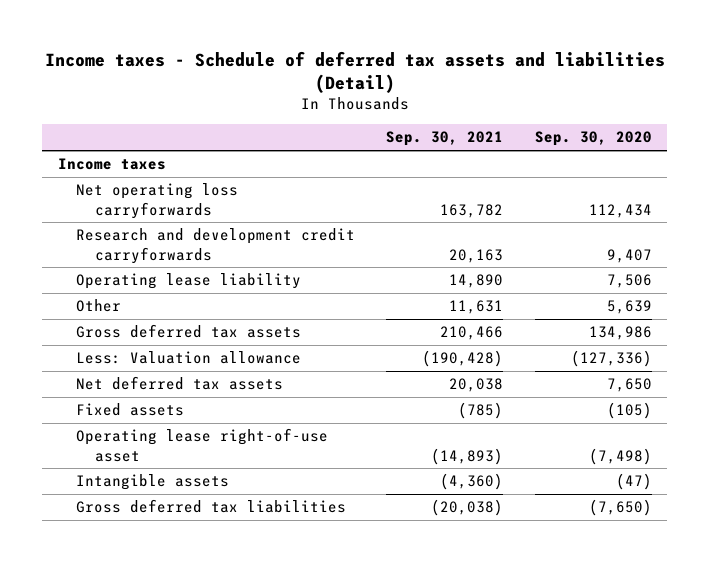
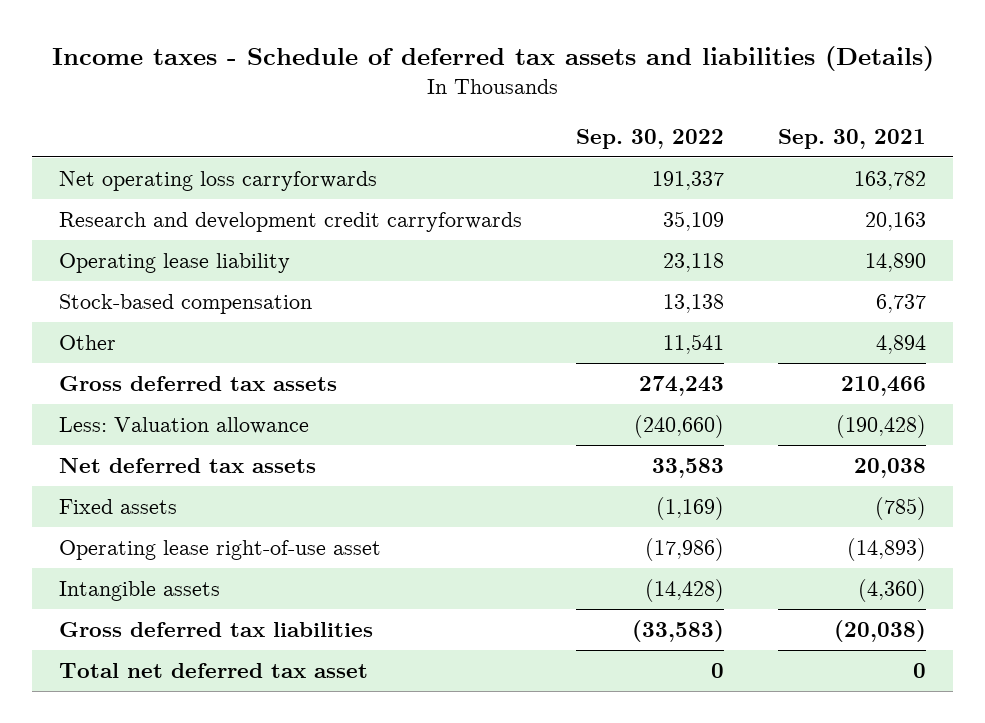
- Income taxes - Schedule of deferred tax assets and liabilities (Detail)
+ Income taxes - Schedule of deferred tax assets and liabilities (Details)
- | Sep. 30, 2021 | Sep. 30, 2020
+ | Sep. 30, 2022 | Sep. 30, 2021
- Income taxes
- Other | 11,631 | 5,639
+ Stock-based compensation | 13,138 | 6,737
+ Other | 11,541 | 4,894
+ Total net deferred tax asset | 0 | 0

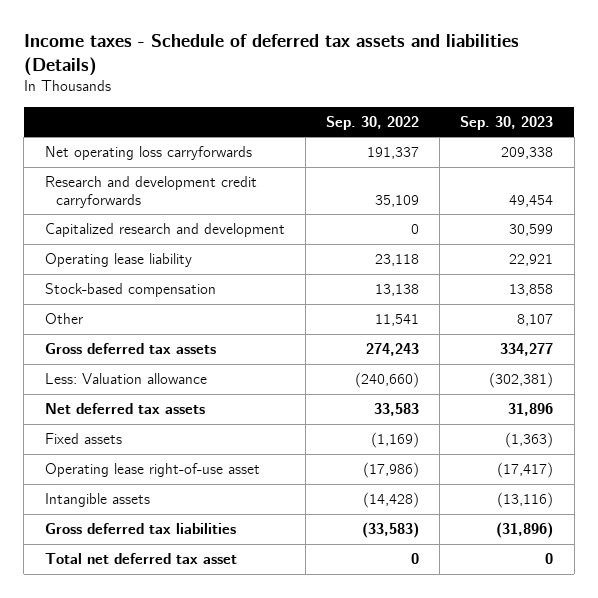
- | Sep. 30, 2022 | Sep. 30, 2021
+ | Sep. 30, 2022 | Sep. 30, 2023
+ Capitalized research and development | 0 | 30,599

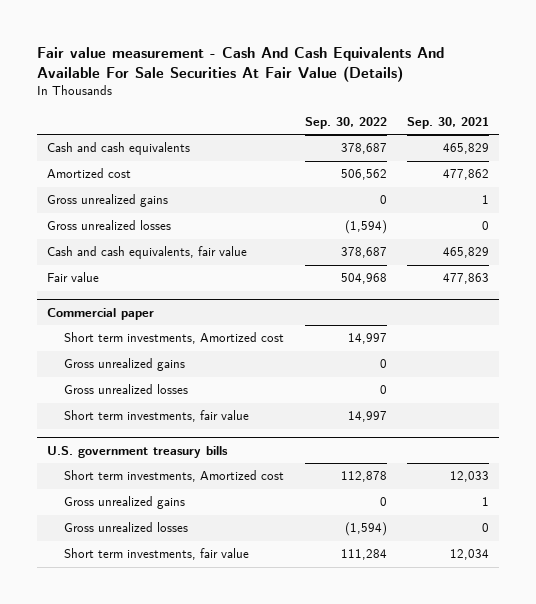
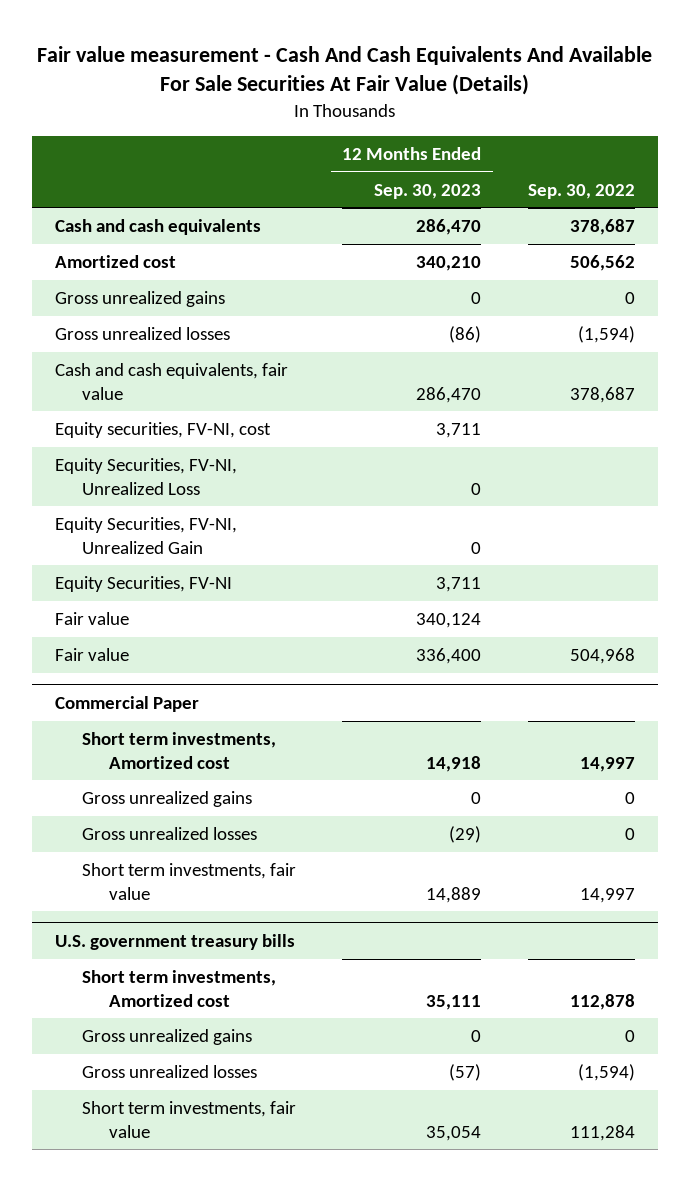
- | Sep. 30, 2022 | Sep. 30, 2021
+ | 12 Months Ended Sep. 30, 2023 | Sep. 30, 2022
+ Equity securities, FV-NI, cost | 3,711 |
+ Equity Securities, FV-NI, Unrealized Loss | 0 |
+ Equity Securities, FV-NI, Unrealized Gain | 0 |
+ Equity Securities, FV-NI | 3,711 |
+ Fair value | 340,124 |
- Commercial paper
+ Commercial Paper

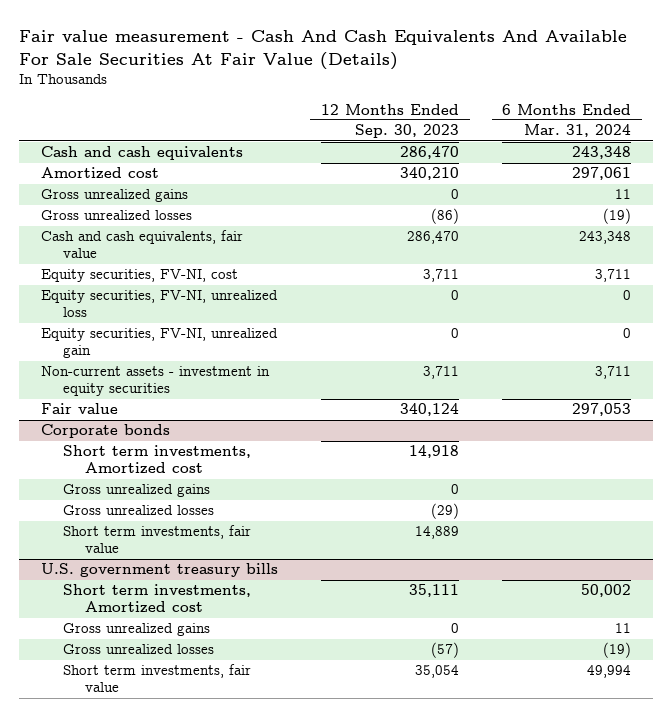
- | 12 Months Ended Sep. 30, 2023 | Sep. 30, 2022
+ | 12 Months Ended Sep. 30, 2023 | 6 Months Ended Mar. 31, 2024
- Equity Securities, FV-NI, Unrealized Loss | 0 |
- Equity Securities, FV-NI, Unrealized Gain | 0 |
- Equity Securities, FV-NI | 3,711 |
+ Equity securities, FV-NI, unrealized loss | 0 | 0
+ Equity securities, FV-NI, unrealized gain | 0 | 0
+ Non-current assets - investment in equity securities | 3,711 | 3,711
- Fair value | 336,400 | 504,968
- Commercial Paper
+ Corporate bonds

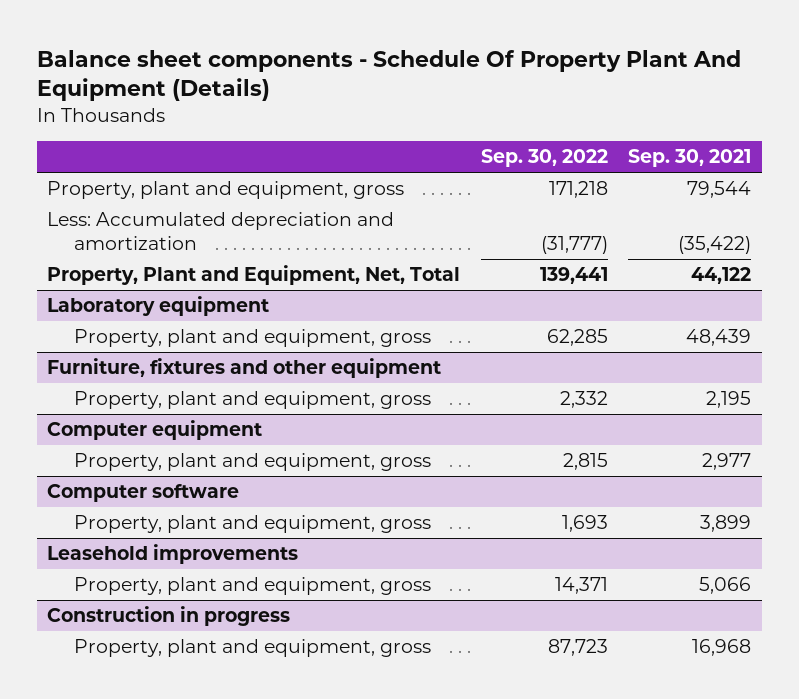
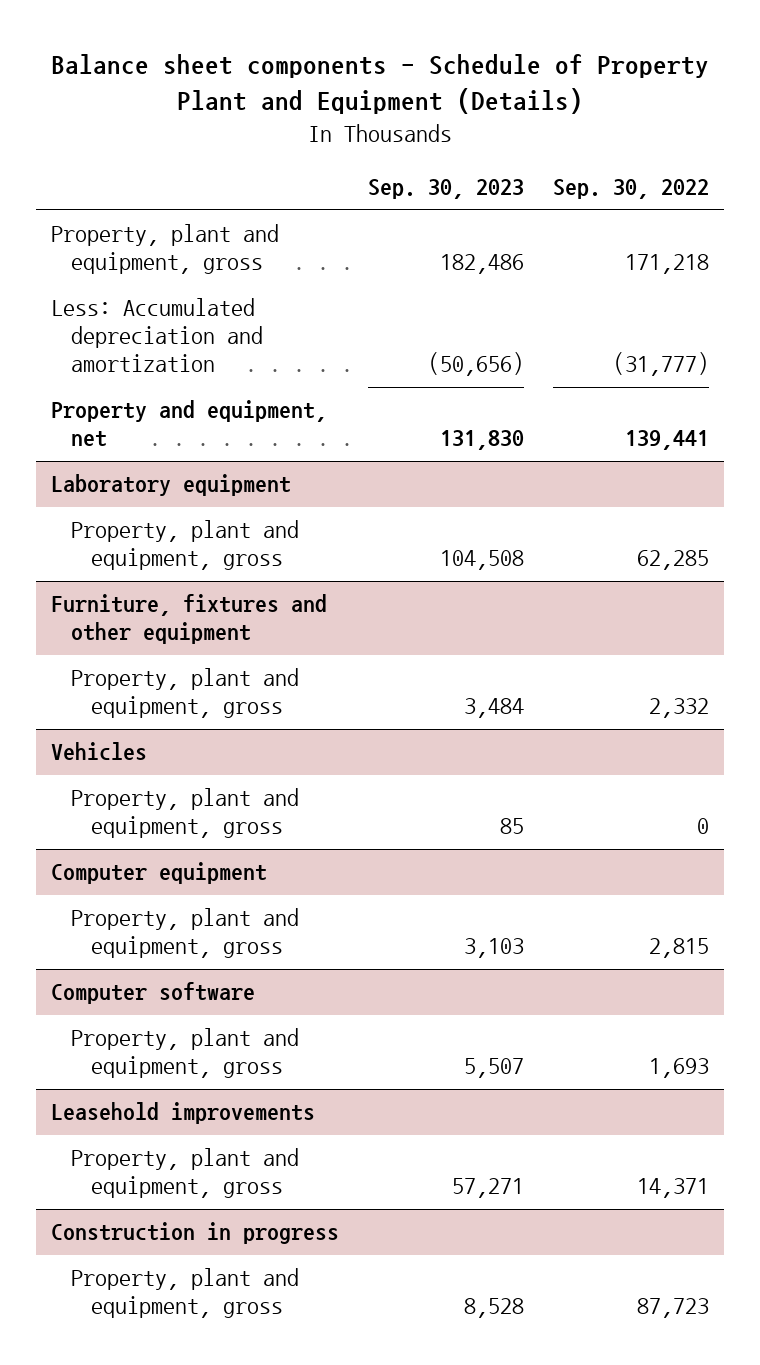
- Balance sheet components - Schedule Of Property Plant And Equipment (Details)
+ Balance sheet components - Schedule of Property Plant and Equipment (Details)
- | Sep. 30, 2022 | Sep. 30, 2021
+ | Sep. 30, 2023 | Sep. 30, 2022
- Property, Plant and Equipment, Net, Total | 139,441 | 44,122
+ Property and equipment, net | 131,830 | 139,441
+ Vehicles
+ Property, plant and equipment, gross | 85 | 0

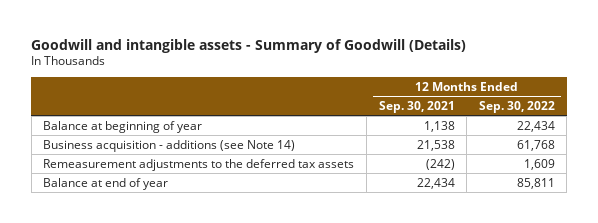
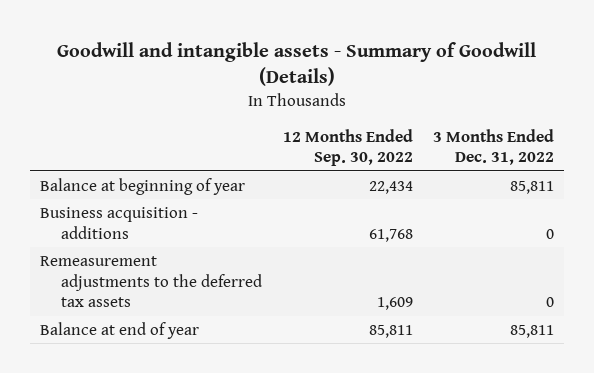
- | 12 Months Ended Sep. 30, 2021 | 12 Months Ended Sep. 30, 2022
+ | 12 Months Ended Sep. 30, 2022 | 3 Months Ended Dec. 31, 2022
- Business acquisition - additions (see Note 14) | 21,538 | 61,768
+ Business acquisition - additions | 61,768 | 0

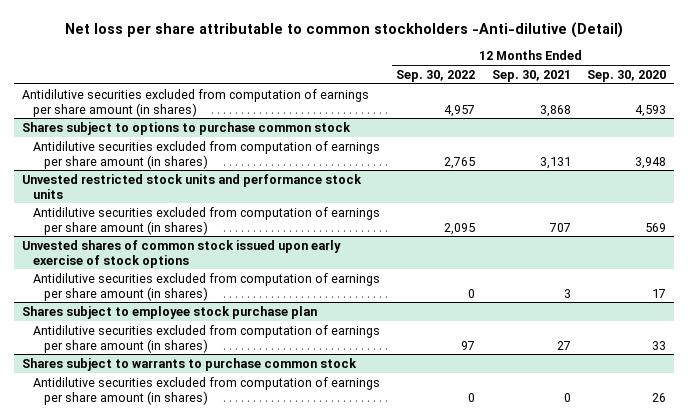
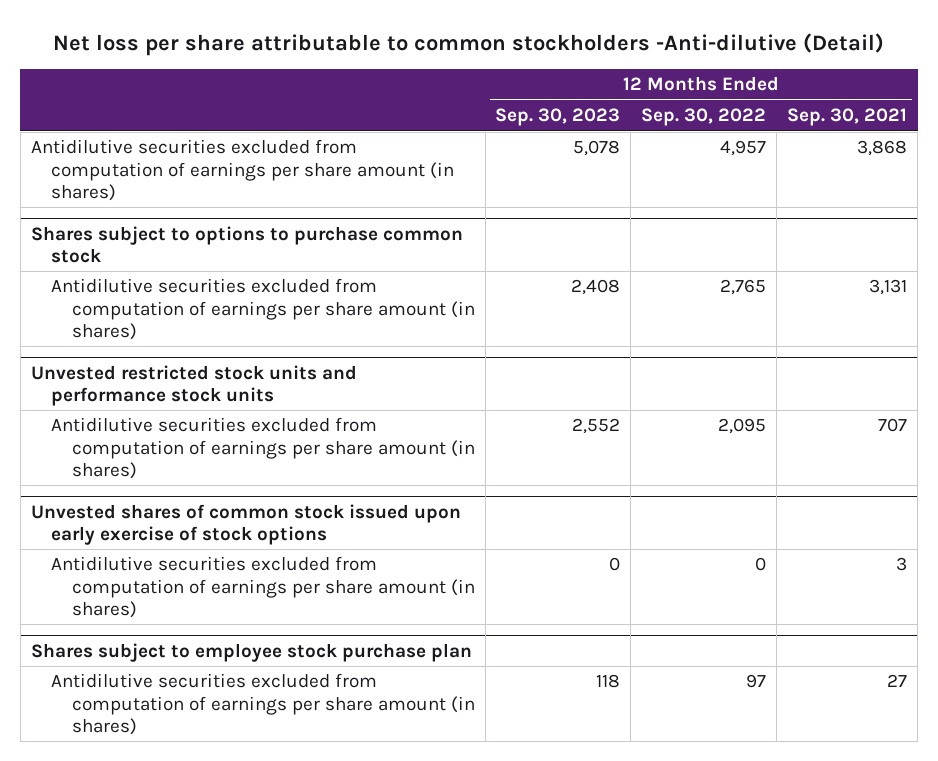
- | 12 Months Ended Sep. 30, 2022 | 12 Months Ended Sep. 30, 2021 | 12 Months Ended Sep. 30, 2020
+ | 12 Months Ended Sep. 30, 2023 | 12 Months Ended Sep. 30, 2022 | 12 Months Ended Sep. 30, 2021
- Shares subject to warrants to purchase common stock
- Antidilutive securities excluded from computation of earnings per share amount (in shares) | 0 | 0 | 26

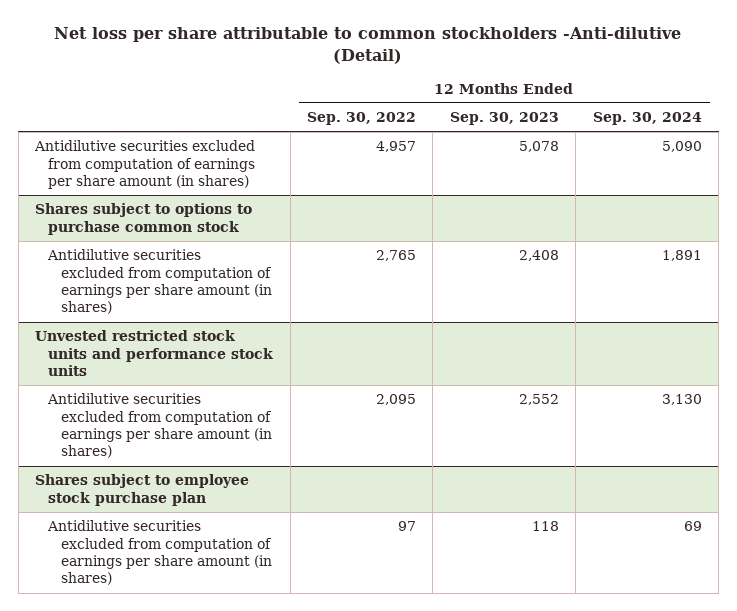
- | 12 Months Ended Sep. 30, 2023 | 12 Months Ended Sep. 30, 2022 | 12 Months Ended Sep. 30, 2021
+ | 12 Months Ended Sep. 30, 2022 | 12 Months Ended Sep. 30, 2023 | 12 Months Ended Sep. 30, 2024
- Unvested shares of common stock issued upon early exercise of stock options
- Antidilutive securities excluded from computation of earnings per share amount (in shares) | 0 | 0 | 3

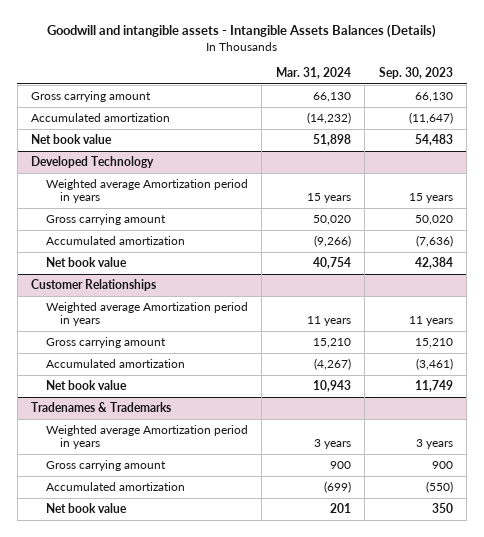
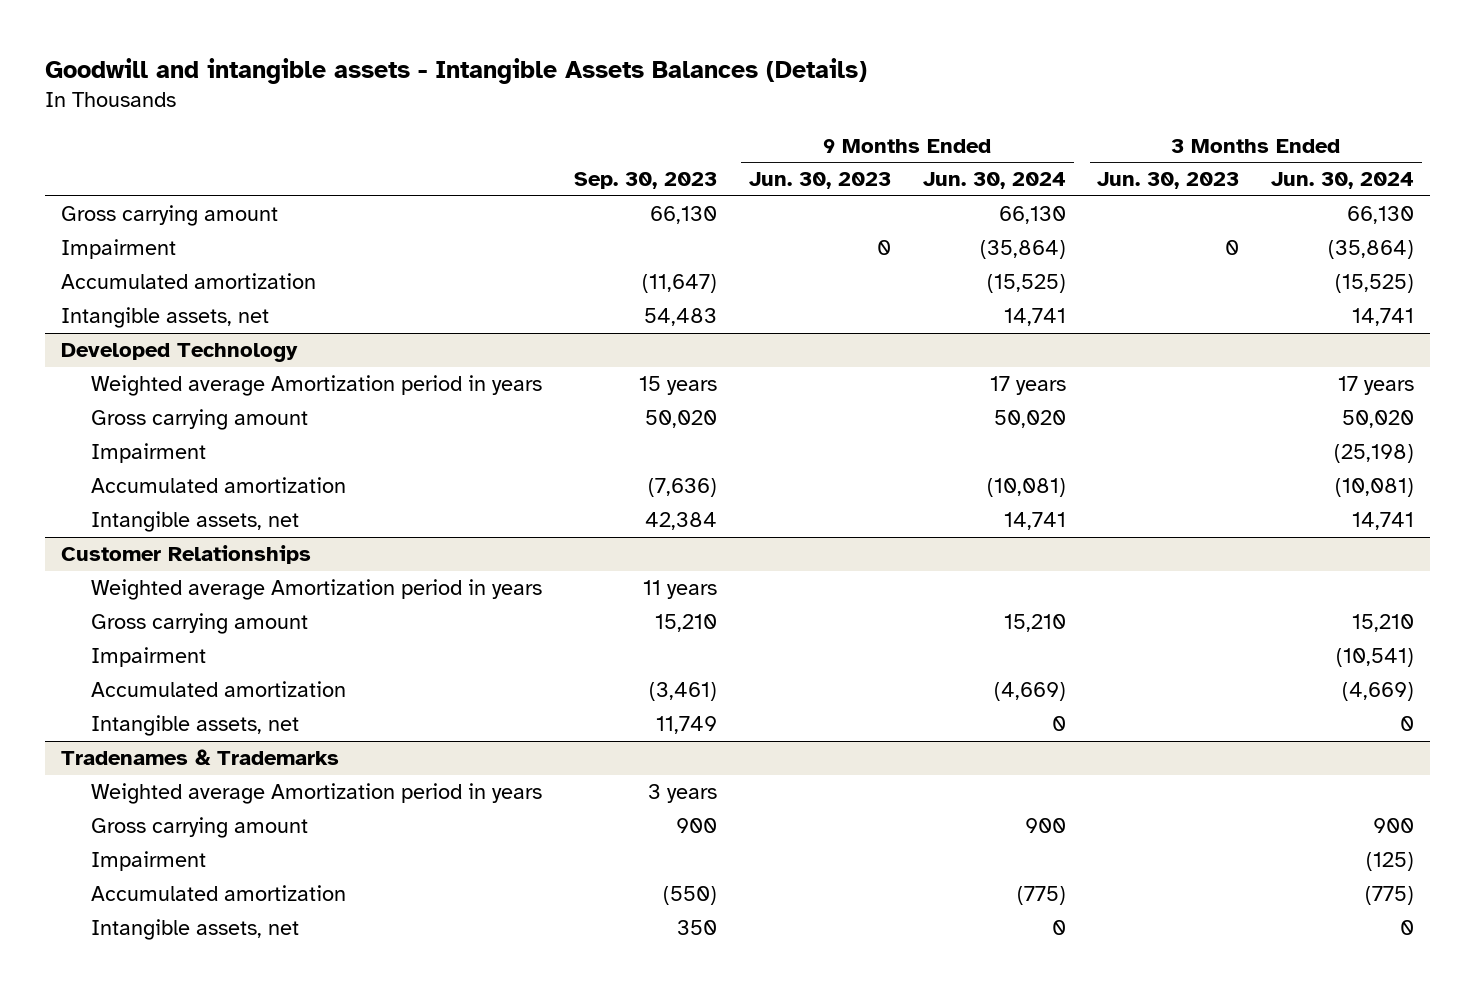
- | Mar. 31, 2024 | Sep. 30, 2023
+ | Sep. 30, 2023 | 9 Months Ended Jun. 30, 2023 | 9 Months Ended Jun. 30, 2024 | 3 Months Ended Jun. 30, 2023 | 3 Months Ended Jun. 30, 2024
+ Impairment | | 0 | (35,864) | 0 | (35,864)
- Net book value | 51,898 | 54,483
+ Intangible assets, net | 54,483 | | 14,741 | | 14,741
@ Developed Technology
+ Impairment | | | | | (25,198)
- Net book value | 40,754 | 42,384
+ Intangible assets, net | 42,384 | | 14,741 | | 14,741
@ Customer Relationships
+ Impairment | | | | | (10,541)
- Net book value | 10,943 | 11,749
+ Intangible assets, net | 11,749 | | 0 | | 0
@ Tradenames & Trademarks
+ Impairment | | | | | (125)
- Net book value | 201 | 350
+ Intangible assets, net | 350 | | 0 | | 0

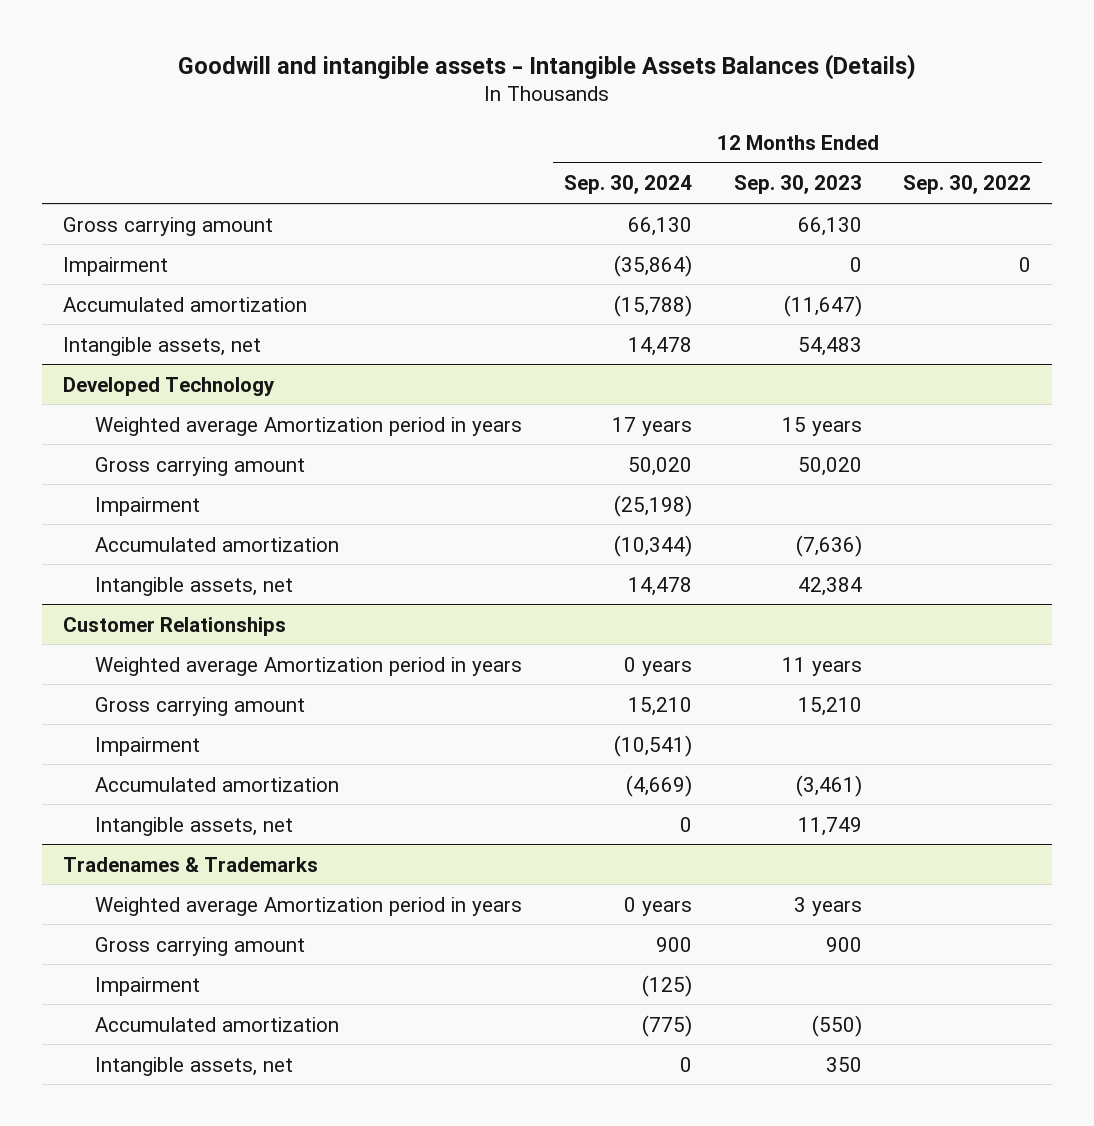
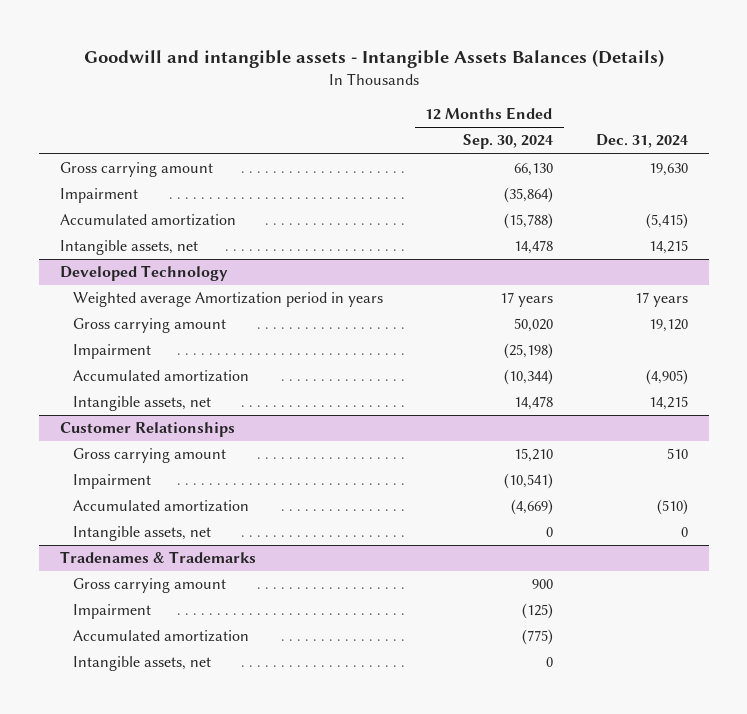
- | 12 Months Ended Sep. 30, 2024 | 12 Months Ended Sep. 30, 2023 | 12 Months Ended Sep. 30, 2022
+ | 12 Months Ended Sep. 30, 2024 | Dec. 31, 2024
@ Customer Relationships
- Weighted average Amortization period in years | 0 years | 11 years |
@ Tradenames & Trademarks
- Weighted average Amortization period in years | 0 years | 3 years |

